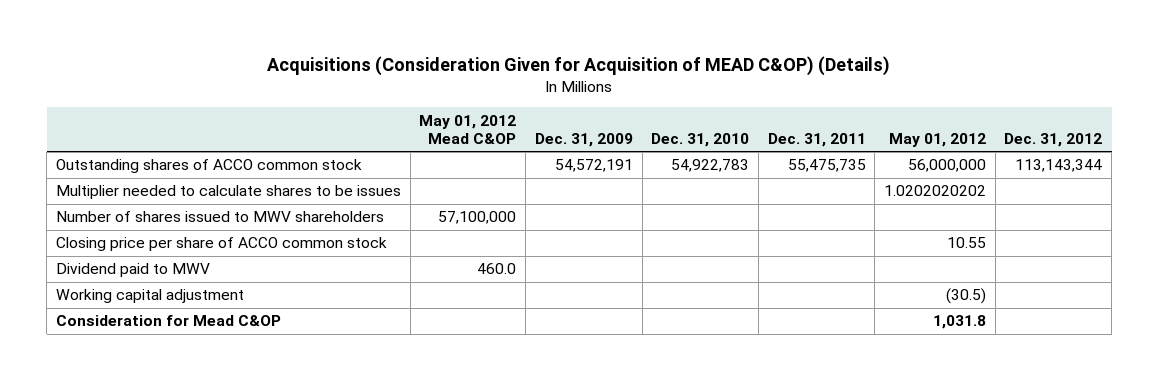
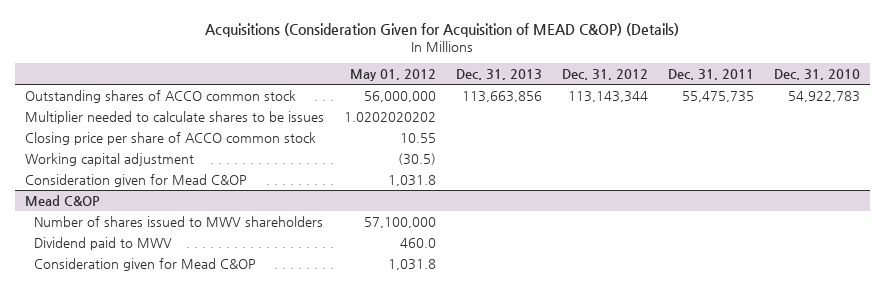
- | May 01, 2012 Mead C&OP | Dec. 31, 2009 | Dec. 31, 2010 | Dec. 31, 2011 | May 01, 2012 | Dec. 31, 2012
+ | May 01, 2012 | Dec. 31, 2013 | Dec. 31, 2012 | Dec. 31, 2011 | Dec. 31, 2010
- Number of shares issued to MWV shareholders | 57,100,000 | | | | |
- Dividend paid to MWV | 460.0 | | | | |
- Consideration for Mead C&OP | | | | | 1,031.8 |
+ Consideration given for Mead C&OP | 1,031.8 | | | |
+ Mead C&OP
+ Number of shares issued to MWV shareholders | 57,100,000 | | | |
+ Dividend paid to MWV | 460.0 | | | |
+ Consideration given for Mead C&OP | 1,031.8 | | | |

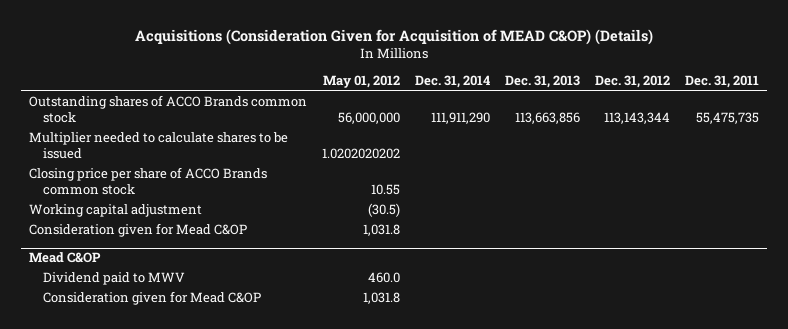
- | May 01, 2012 | Dec. 31, 2013 | Dec. 31, 2012 | Dec. 31, 2011 | Dec. 31, 2010
+ | May 01, 2012 | Dec. 31, 2014 | Dec. 31, 2013 | Dec. 31, 2012 | Dec. 31, 2011
- Outstanding shares of ACCO common stock | 56,000,000 | 113,663,856 | 113,143,344 | 55,475,735 | 54,922,783
- Multiplier needed to calculate shares to be issues | 1.0202020202 | | | |
- Closing price per share of ACCO common stock | 10.55 | | | |
+ Outstanding shares of ACCO Brands common stock | 56,000,000 | 111,911,290 | 113,663,856 | 113,143,344 | 55,475,735
+ Multiplier needed to calculate shares to be issued | 1.0202020202 | | | |
+ Closing price per share of ACCO Brands common stock | 10.55 | | | |
@ Mead C&OP
- Number of shares issued to MWV shareholders | 57,100,000 | | | |

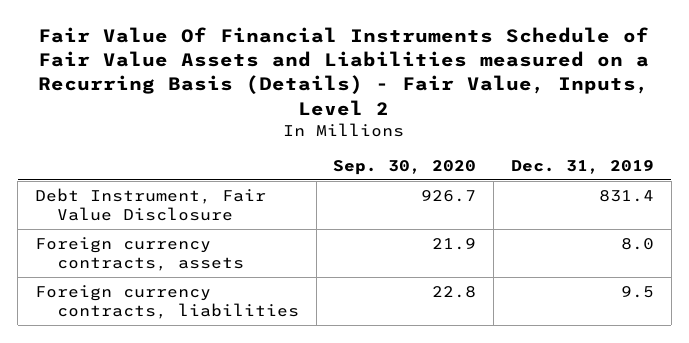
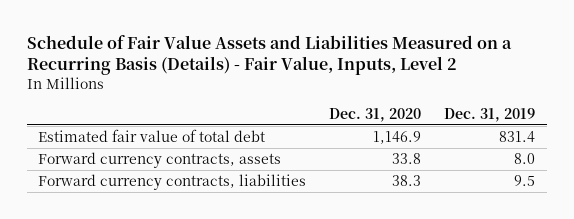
- Fair Value Of Financial Instruments Schedule of Fair Value Assets and Liabilities measured on a Recurring Basis (Details) - Fair Value, Inputs, Level 2
+ Schedule of Fair Value Assets and Liabilities Measured on a Recurring Basis (Details) - Fair Value, Inputs, Level 2
- | Sep. 30, 2020 | Dec. 31, 2019
+ | Dec. 31, 2020 | Dec. 31, 2019
- Debt Instrument, Fair Value Disclosure | 926.7 | 831.4
- Foreign currency contracts, assets | 21.9 | 8.0
- Foreign currency contracts, liabilities | 22.8 | 9.5
+ Estimated fair value of total debt | 1,146.9 | 831.4
+ Forward currency contracts, assets | 33.8 | 8.0
+ Forward currency contracts, liabilities | 38.3 | 9.5

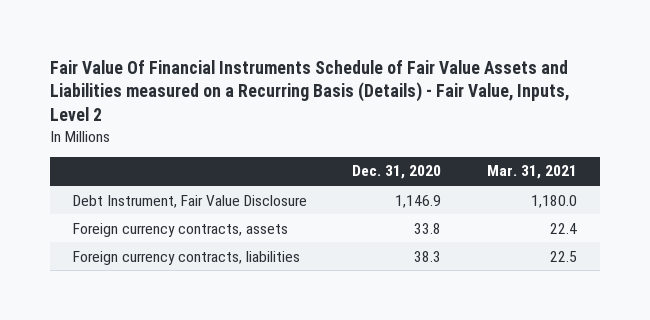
- Schedule of Fair Value Assets and Liabilities Measured on a Recurring Basis (Details) - Fair Value, Inputs, Level 2
+ Fair Value Of Financial Instruments Schedule of Fair Value Assets and Liabilities measured on a Recurring Basis (Details) - Fair Value, Inputs, Level 2
- | Dec. 31, 2020 | Dec. 31, 2019
+ | Dec. 31, 2020 | Mar. 31, 2021
- Estimated fair value of total debt | 1,146.9 | 831.4
- Forward currency contracts, assets | 33.8 | 8.0
- Forward currency contracts, liabilities | 38.3 | 9.5
+ Debt Instrument, Fair Value Disclosure | 1,146.9 | 1,180.0
+ Foreign currency contracts, assets | 33.8 | 22.4
+ Foreign currency contracts, liabilities | 38.3 | 22.5

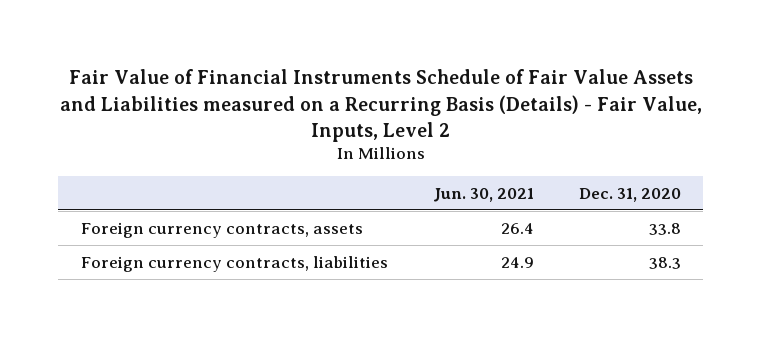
- Fair Value Of Financial Instruments Schedule of Fair Value Assets and Liabilities measured on a Recurring Basis (Details) - Fair Value, Inputs, Level 2
+ Fair Value of Financial Instruments Schedule of Fair Value Assets and Liabilities measured on a Recurring Basis (Details) - Fair Value, Inputs, Level 2
- | Dec. 31, 2020 | Mar. 31, 2021
+ | Jun. 30, 2021 | Dec. 31, 2020
- Debt Instrument, Fair Value Disclosure | 1,146.9 | 1,180.0

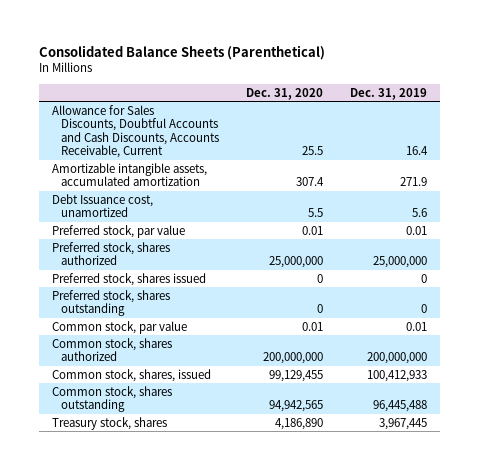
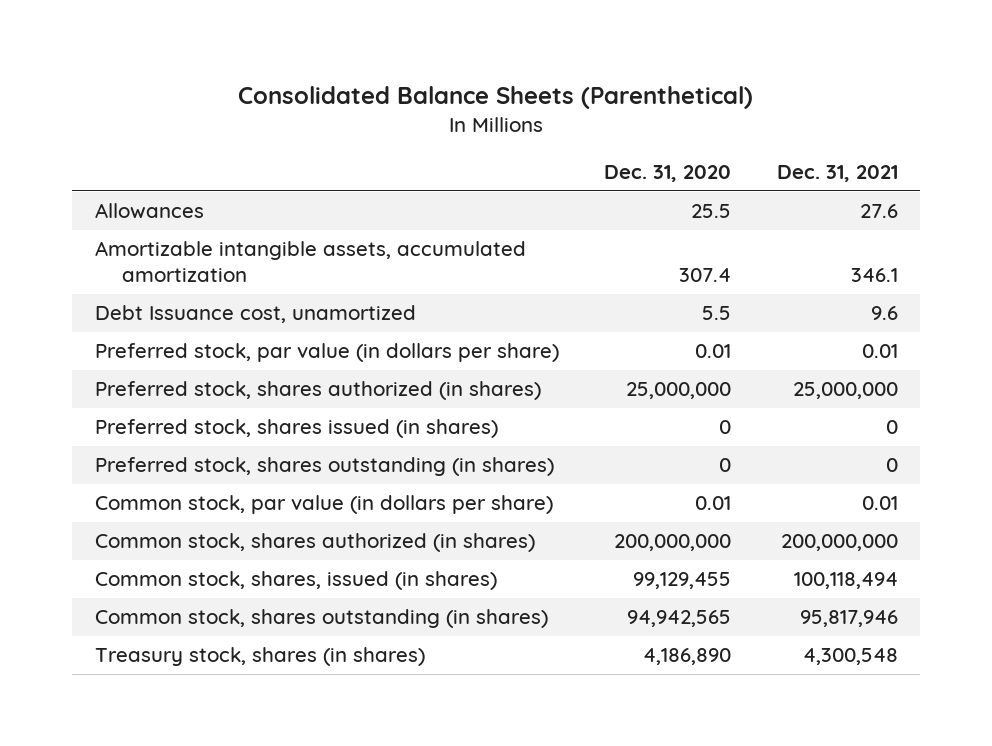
- | Dec. 31, 2020 | Dec. 31, 2019
+ | Dec. 31, 2020 | Dec. 31, 2021
- Allowance for Sales Discounts, Doubtful Accounts and Cash Discounts, Accounts Receivable, Current | 25.5 | 16.4
+ Allowances | 25.5 | 27.6
- Preferred stock, par value | 0.01 | 0.01
- Preferred stock, shares authorized | 25,000,000 | 25,000,000
- Preferred stock, shares issued | 0 | 0
- Preferred stock, shares outstanding | 0 | 0
- Common stock, par value | 0.01 | 0.01
- Common stock, shares authorized | 200,000,000 | 200,000,000
- Common stock, shares, issued | 99,129,455 | 100,412,933
- Common stock, shares outstanding | 94,942,565 | 96,445,488
- Treasury stock, shares | 4,186,890 | 3,967,445
+ Preferred stock, par value (in dollars per share) | 0.01 | 0.01
+ Preferred stock, shares authorized (in shares) | 25,000,000 | 25,000,000
+ Preferred stock, shares issued (in shares) | 0 | 0
+ Preferred stock, shares outstanding (in shares) | 0 | 0
+ Common stock, par value (in dollars per share) | 0.01 | 0.01
+ Common stock, shares authorized (in shares) | 200,000,000 | 200,000,000
+ Common stock, shares, issued (in shares) | 99,129,455 | 100,118,494
+ Common stock, shares outstanding (in shares) | 94,942,565 | 95,817,946
+ Treasury stock, shares (in shares) | 4,186,890 | 4,300,548

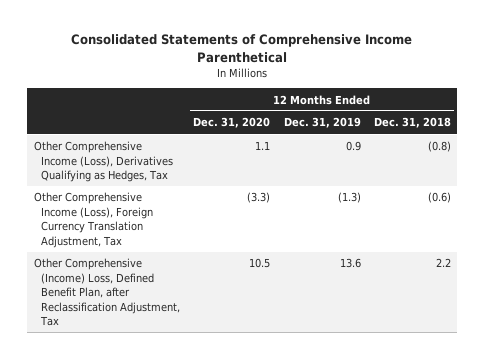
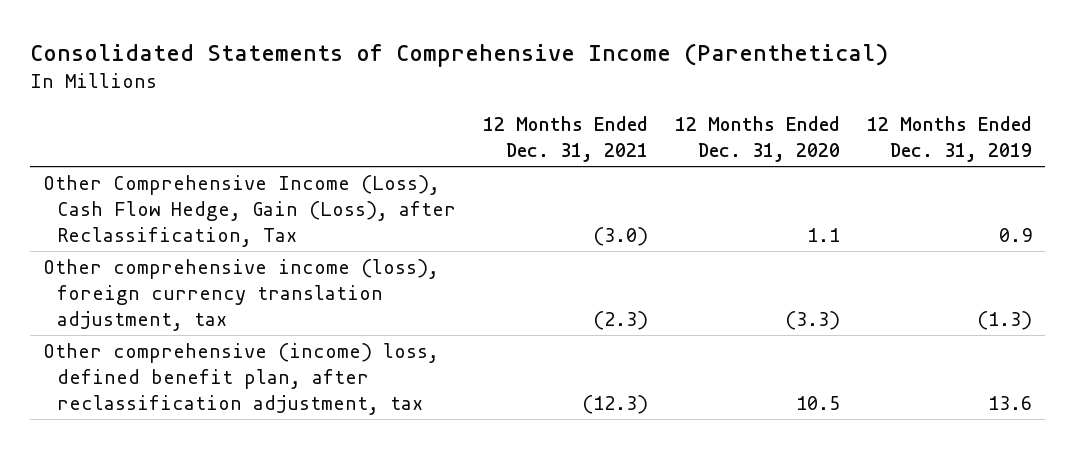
- Consolidated Statements of Comprehensive Income Parenthetical
+ Consolidated Statements of Comprehensive Income (Parenthetical)
- | 12 Months Ended Dec. 31, 2020 | 12 Months Ended Dec. 31, 2019 | 12 Months Ended Dec. 31, 2018
+ | 12 Months Ended Dec. 31, 2021 | 12 Months Ended Dec. 31, 2020 | 12 Months Ended Dec. 31, 2019
- Other Comprehensive Income (Loss), Derivatives Qualifying as Hedges, Tax | 1.1 | 0.9 | (0.8)
- Other Comprehensive Income (Loss), Foreign Currency Translation Adjustment, Tax | (3.3) | (1.3) | (0.6)
- Other Comprehensive (Income) Loss, Defined Benefit Plan, after Reclassification Adjustment, Tax | 10.5 | 13.6 | 2.2
+ Other Comprehensive Income (Loss), Cash Flow Hedge, Gain (Loss), after Reclassification, Tax | (3.0) | 1.1 | 0.9
+ Other comprehensive income (loss), foreign currency translation adjustment, tax | (2.3) | (3.3) | (1.3)
+ Other comprehensive (income) loss, defined benefit plan, after reclassification adjustment, tax | (12.3) | 10.5 | 13.6

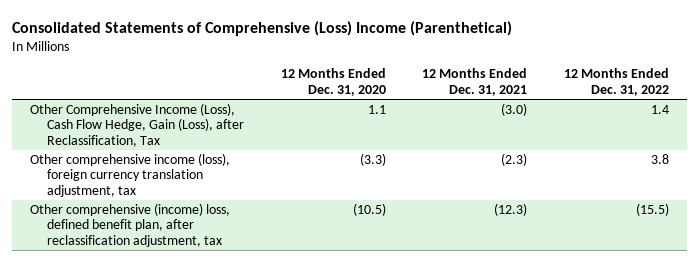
- Consolidated Statements of Comprehensive Income (Parenthetical)
+ Consolidated Statements of Comprehensive (Loss) Income (Parenthetical)
- | 12 Months Ended Dec. 31, 2021 | 12 Months Ended Dec. 31, 2020 | 12 Months Ended Dec. 31, 2019
+ | 12 Months Ended Dec. 31, 2020 | 12 Months Ended Dec. 31, 2021 | 12 Months Ended Dec. 31, 2022
- Other comprehensive (income) loss, defined benefit plan, after reclassification adjustment, tax | (12.3) | 10.5 | 13.6
+ Other comprehensive (income) loss, defined benefit plan, after reclassification adjustment, tax | (10.5) | (12.3) | (15.5)

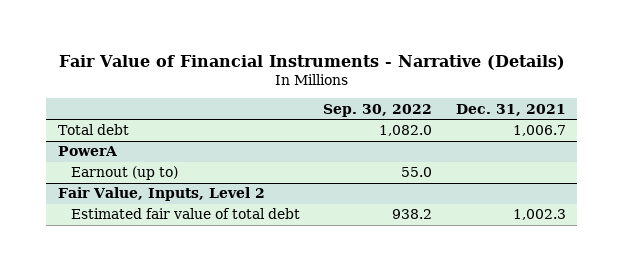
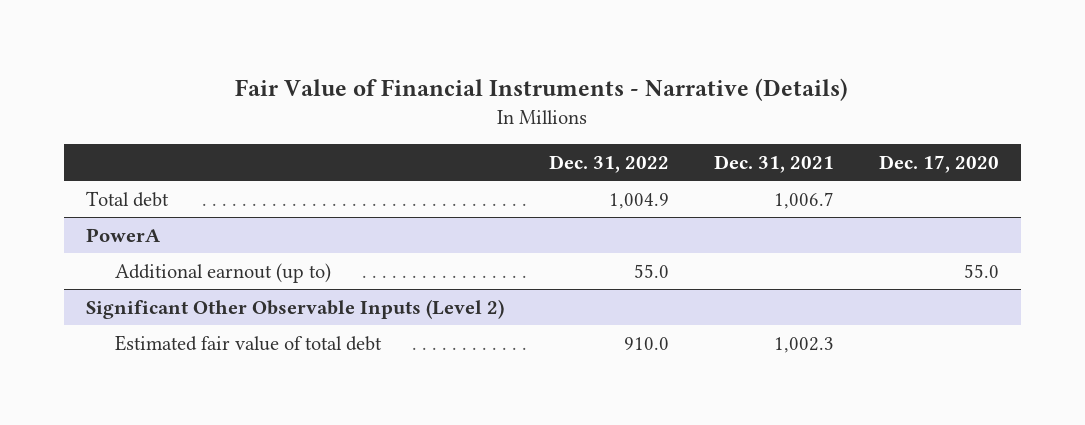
- | Sep. 30, 2022 | Dec. 31, 2021
+ | Dec. 31, 2022 | Dec. 31, 2021 | Dec. 17, 2020
@ PowerA
- Earnout (up to) | 55.0 |
- Fair Value, Inputs, Level 2
@ PowerA
+ Additional earnout (up to) | 55.0 | | 55.0
+ Significant Other Observable Inputs (Level 2)

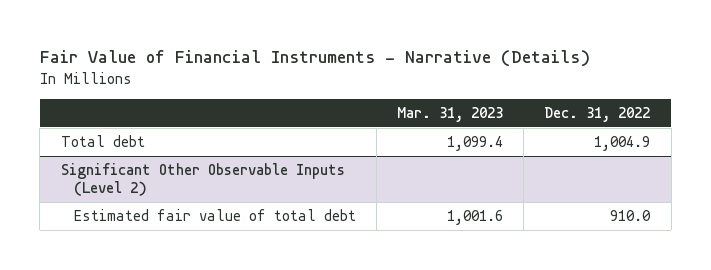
- | Dec. 31, 2022 | Dec. 31, 2021 | Dec. 17, 2020
+ | Mar. 31, 2023 | Dec. 31, 2022
- PowerA
- Additional earnout (up to) | 55.0 | | 55.0

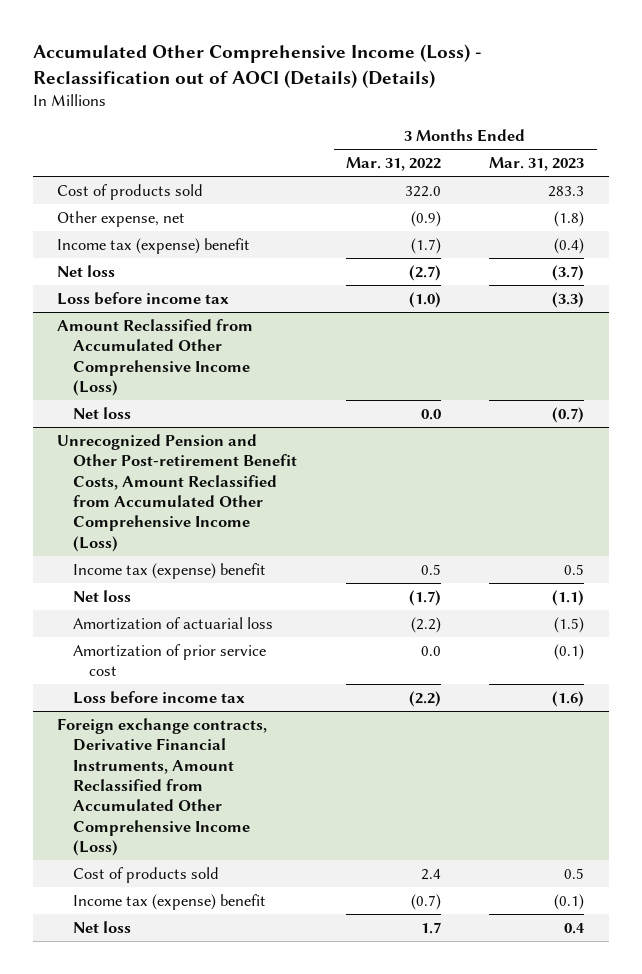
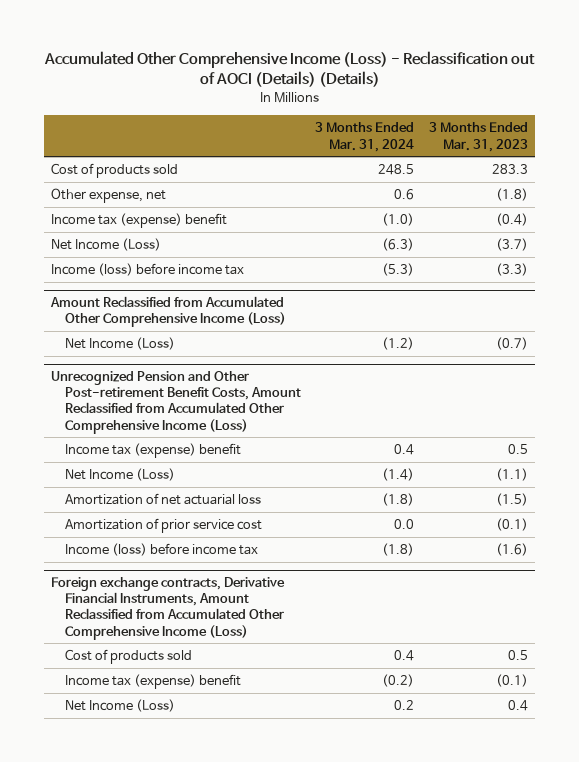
- | 3 Months Ended Mar. 31, 2022 | 3 Months Ended Mar. 31, 2023
+ | 3 Months Ended Mar. 31, 2024 | 3 Months Ended Mar. 31, 2023
- Net loss | (2.7) | (3.7)
- Loss before income tax | (1.0) | (3.3)
+ Net Income (Loss) | (6.3) | (3.7)
+ Income (loss) before income tax | (5.3) | (3.3)
@ Amount Reclassified from Accumulated Other Comprehensive Income (Loss)
- Net loss | 0.0 | (0.7)
+ Net Income (Loss) | (1.2) | (0.7)
@ Unrecognized Pension and Other Post-retirement Benefit Costs, Amount Reclassified from Accumulated Other Comprehensive Income (Loss)
- Net loss | (1.7) | (1.1)
- Amortization of actuarial loss | (2.2) | (1.5)
+ Net Income (Loss) | (1.4) | (1.1)
+ Amortization of net actuarial loss | (1.8) | (1.5)
- Loss before income tax | (2.2) | (1.6)
+ Income (loss) before income tax | (1.8) | (1.6)
@ Foreign exchange contracts, Derivative Financial Instruments, Amount Reclassified from Accumulated Other Comprehensive Income (Loss)
- Net loss | 1.7 | 0.4
+ Net Income (Loss) | 0.2 | 0.4

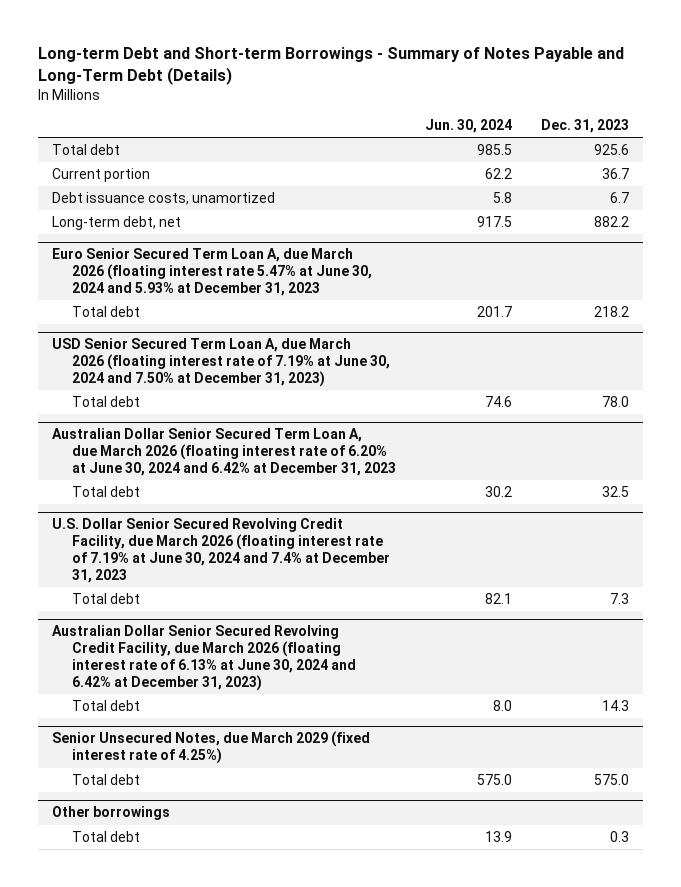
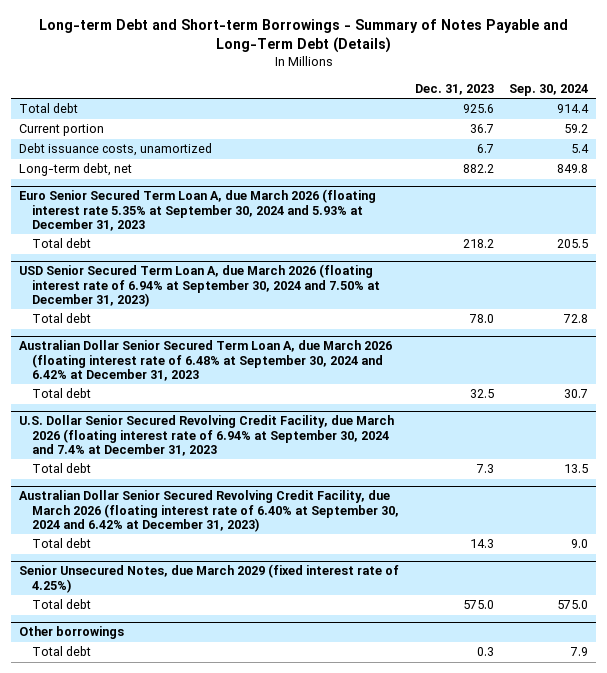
- | Jun. 30, 2024 | Dec. 31, 2023
+ | Dec. 31, 2023 | Sep. 30, 2024
- Euro Senior Secured Term Loan A, due March 2026 (floating interest rate 5.47% at June 30, 2024 and 5.93% at December 31, 2023
+ Euro Senior Secured Term Loan A, due March 2026 (floating interest rate 5.35% at September 30, 2024 and 5.93% at December 31, 2023
- USD Senior Secured Term Loan A, due March 2026 (floating interest rate of 7.19% at June 30, 2024 and 7.50% at December 31, 2023)
+ USD Senior Secured Term Loan A, due March 2026 (floating interest rate of 6.94% at September 30, 2024 and 7.50% at December 31, 2023)
- Australian Dollar Senior Secured Term Loan A, due March 2026 (floating interest rate of 6.20% at June 30, 2024 and 6.42% at December 31, 2023
+ Australian Dollar Senior Secured Term Loan A, due March 2026 (floating interest rate of 6.48% at September 30, 2024 and 6.42% at December 31, 2023
- U.S. Dollar Senior Secured Revolving Credit Facility, due March 2026 (floating interest rate of 7.19% at June 30, 2024 and 7.4% at December 31, 2023
+ U.S. Dollar Senior Secured Revolving Credit Facility, due March 2026 (floating interest rate of 6.94% at September 30, 2024 and 7.4% at December 31, 2023
- Australian Dollar Senior Secured Revolving Credit Facility, due March 2026 (floating interest rate of 6.13% at June 30, 2024 and 6.42% at December 31, 2023)
+ Australian Dollar Senior Secured Revolving Credit Facility, due March 2026 (floating interest rate of 6.40% at September 30, 2024 and 6.42% at December 31, 2023)

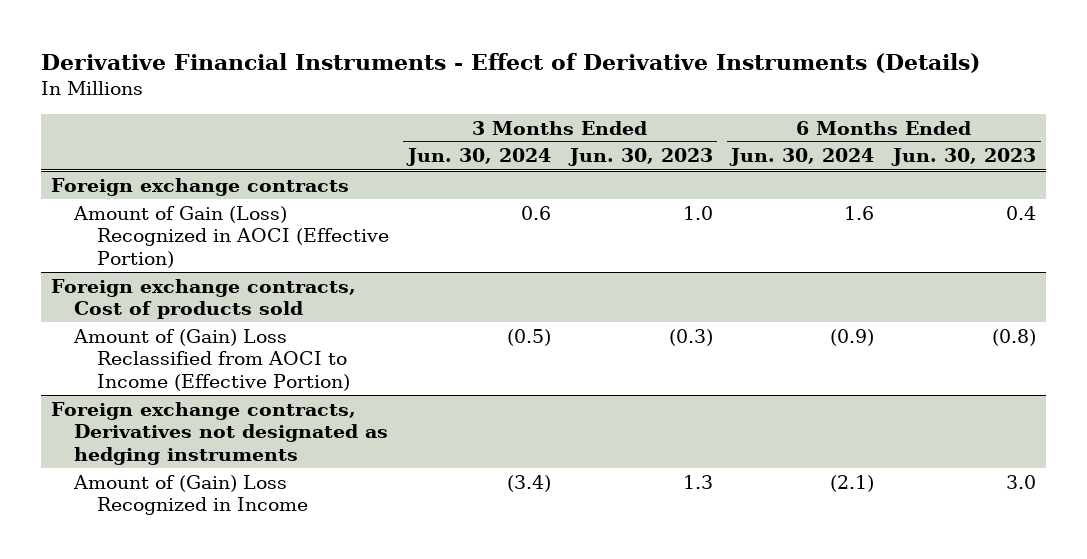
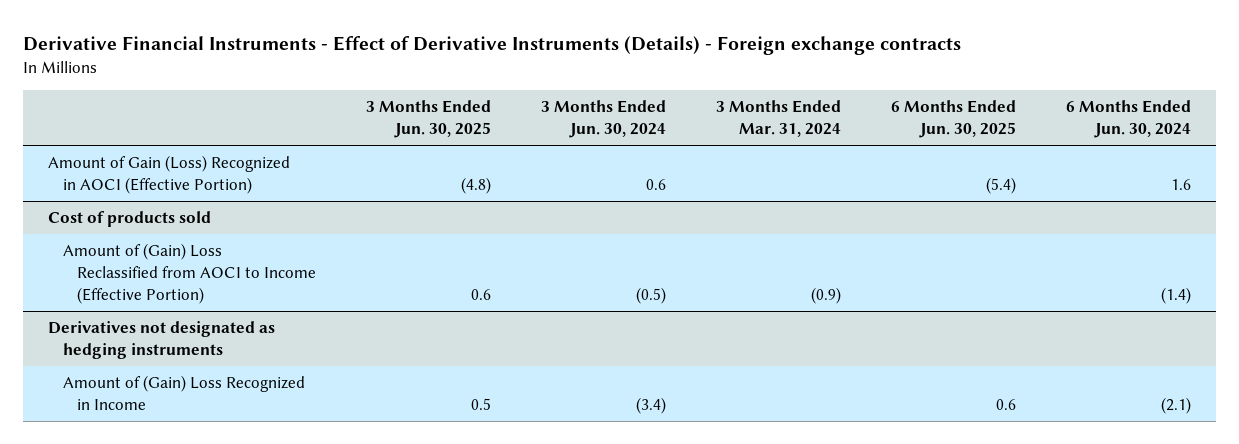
- Derivative Financial Instruments - Effect of Derivative Instruments (Details)
+ Derivative Financial Instruments - Effect of Derivative Instruments (Details) - Foreign exchange contracts
- | 3 Months Ended Jun. 30, 2024 | 3 Months Ended Jun. 30, 2023 | 6 Months Ended Jun. 30, 2024 | 6 Months Ended Jun. 30, 2023
+ | 3 Months Ended Jun. 30, 2025 | 3 Months Ended Jun. 30, 2024 | 3 Months Ended Mar. 31, 2024 | 6 Months Ended Jun. 30, 2025 | 6 Months Ended Jun. 30, 2024
- Foreign exchange contracts
- Foreign exchange contracts, Cost of products sold
- Amount of (Gain) Loss Reclassified from AOCI to Income (Effective Portion) | (0.5) | (0.3) | (0.9) | (0.8)
- Foreign exchange contracts, Derivatives not designated as hedging instruments
+ Cost of products sold
+ Amount of (Gain) Loss Reclassified from AOCI to Income (Effective Portion) | 0.6 | (0.5) | (0.9) | | (1.4)
+ Derivatives not designated as hedging instruments

